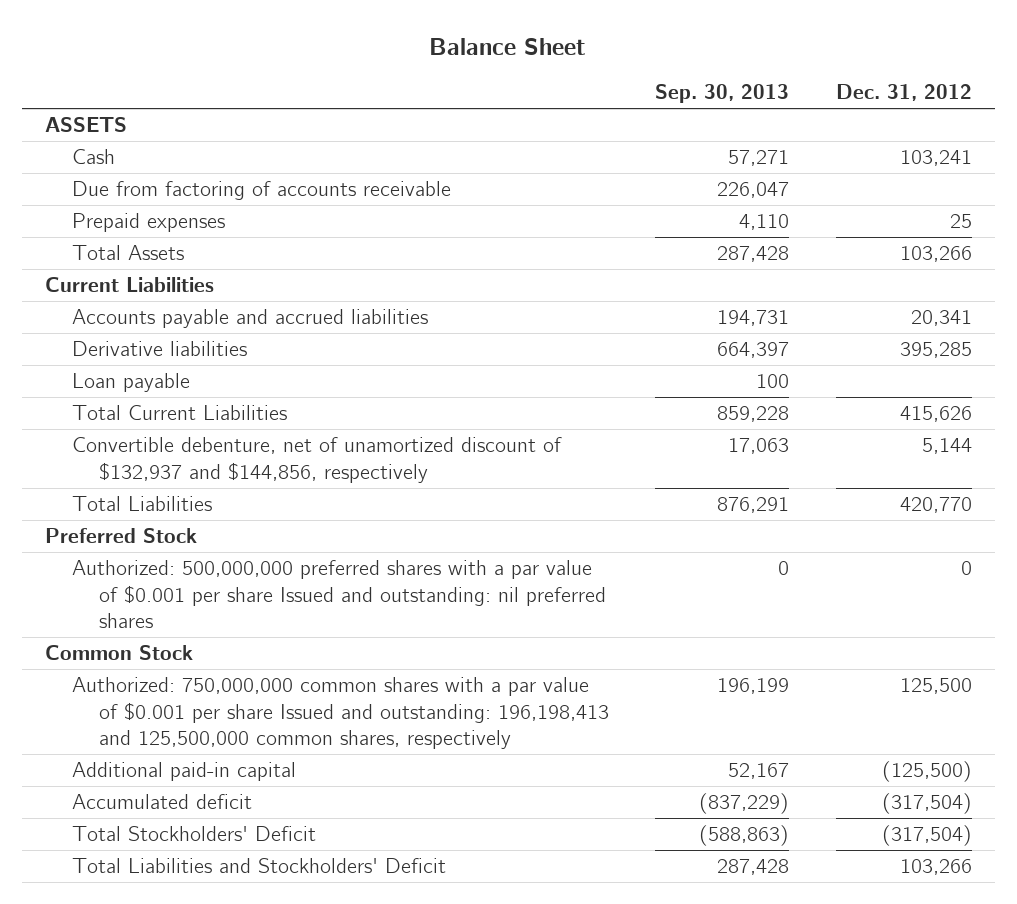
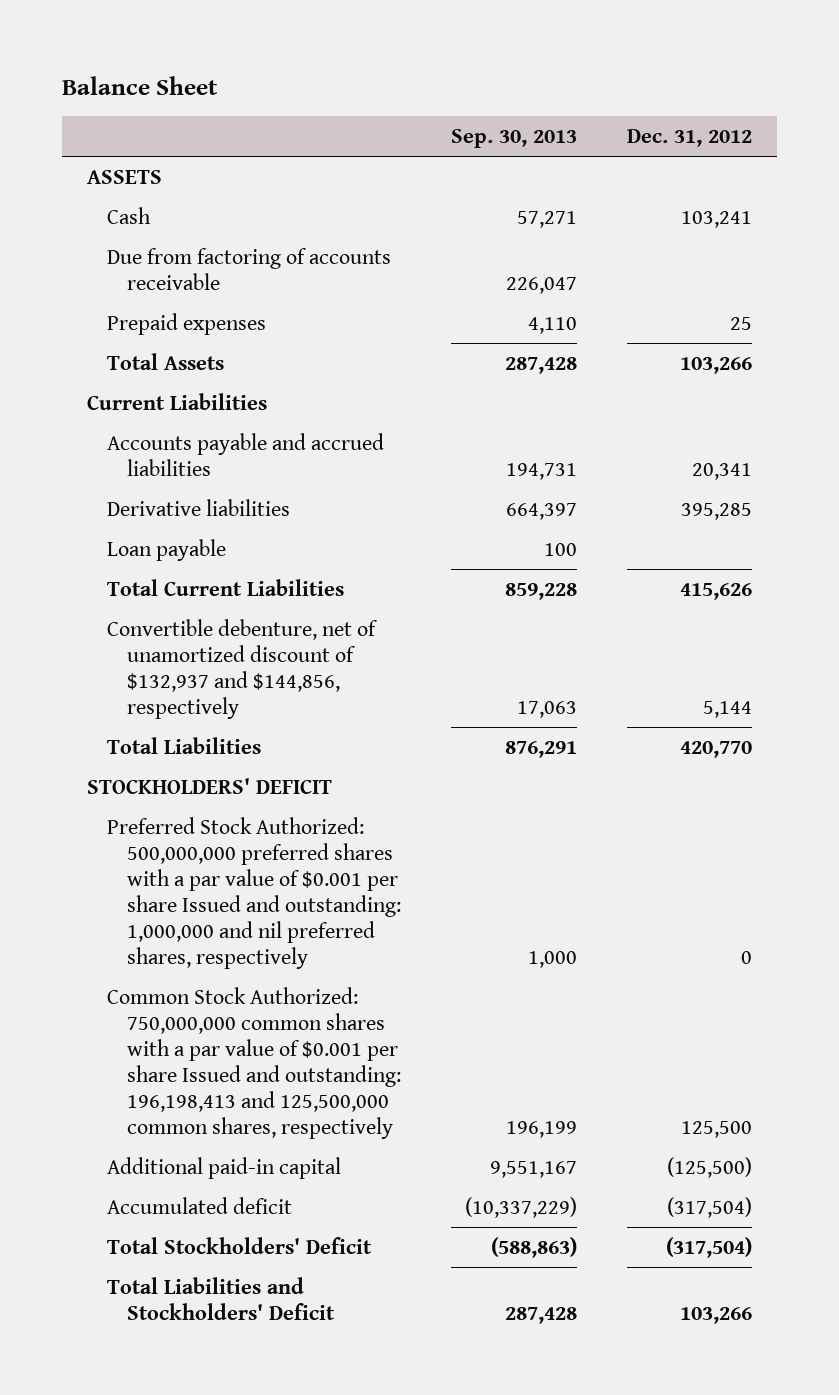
- Preferred Stock
- Authorized: 500,000,000 preferred shares with a par value of $0.001 per share Issued and outstanding: nil preferred shares | 0 | 0
- Common Stock
- Authorized: 750,000,000 common shares with a par value of $0.001 per share Issued and outstanding: 196,198,413 and 125,500,000 common shares, respectively | 196,199 | 125,500
- Additional paid-in capital | 52,167 | (125,500)
- Accumulated deficit | (837,229) | (317,504)
+ STOCKHOLDERS' DEFICIT
+ Preferred Stock Authorized: 500,000,000 preferred shares with a par value of $0.001 per share Issued and outstanding: 1,000,000 and nil preferred shares, respectively | 1,000 | 0
+ Common Stock Authorized: 750,000,000 common shares with a par value of $0.001 per share Issued and outstanding: 196,198,413 and 125,500,000 common shares, respectively | 196,199 | 125,500
+ Additional paid-in capital | 9,551,167 | (125,500)
+ Accumulated deficit | (10,337,229) | (317,504)

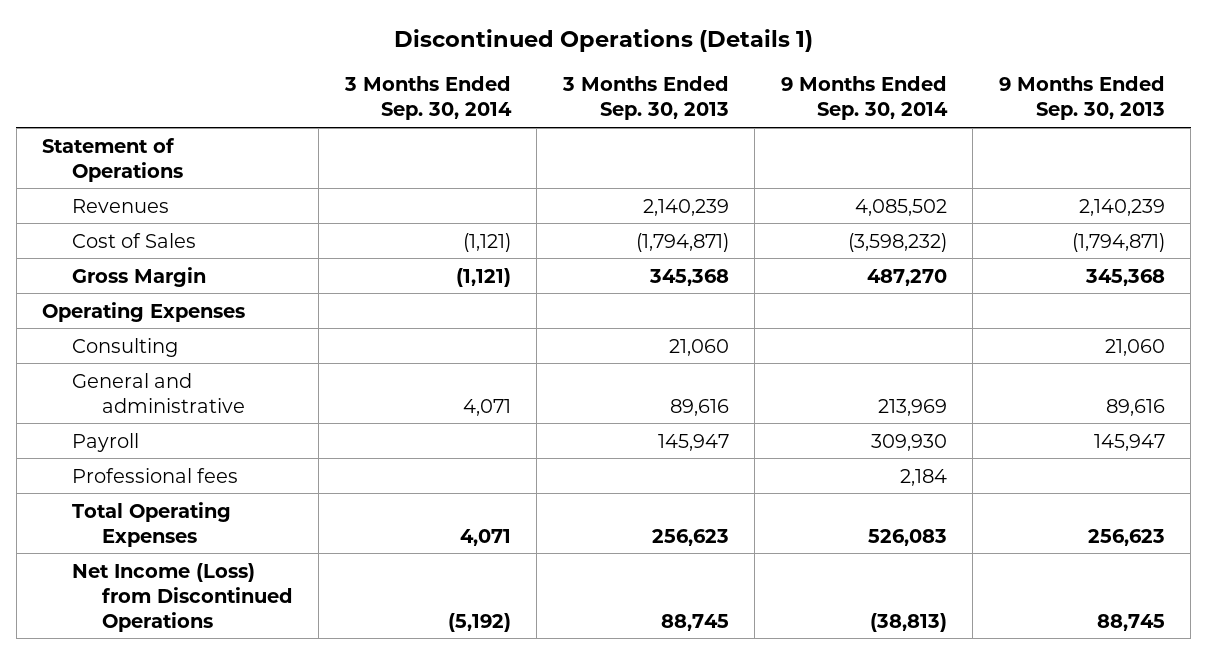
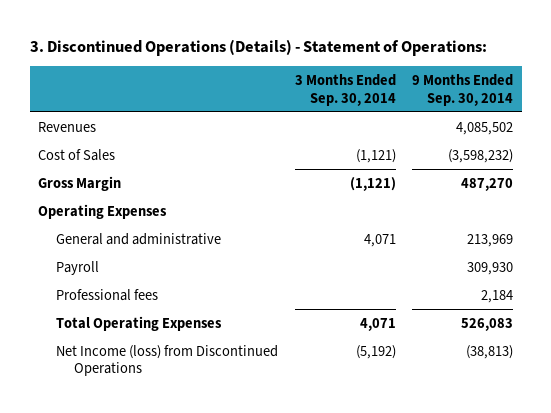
- Discontinued Operations (Details 1)
+ 3. Discontinued Operations (Details) - Statement of Operations:
- | 3 Months Ended Sep. 30, 2014 | 3 Months Ended Sep. 30, 2013 | 9 Months Ended Sep. 30, 2014 | 9 Months Ended Sep. 30, 2013
+ | 3 Months Ended Sep. 30, 2014 | 9 Months Ended Sep. 30, 2014
- Statement of Operations
- Consulting | | 21,060 | | 21,060
- Net Income (Loss) from Discontinued Operations | (5,192) | 88,745 | (38,813) | 88,745
+ Net Income (loss) from Discontinued Operations | (5,192) | (38,813)

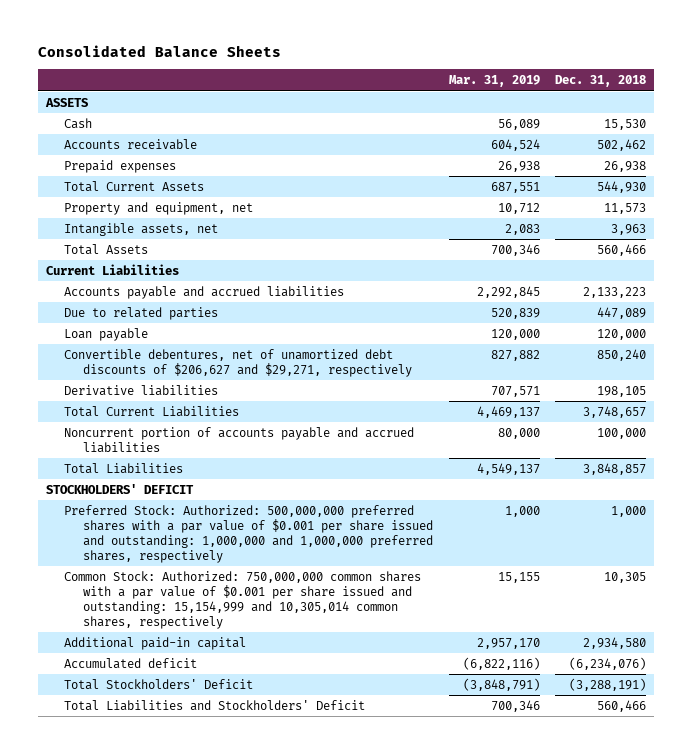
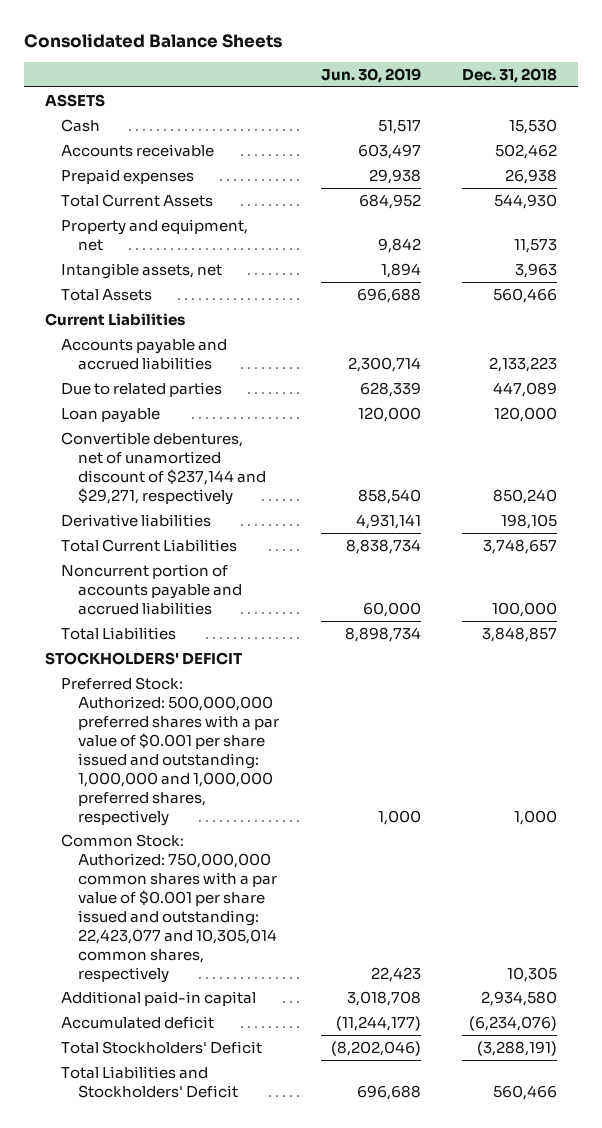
- | Mar. 31, 2019 | Dec. 31, 2018
+ | Jun. 30, 2019 | Dec. 31, 2018
- Convertible debentures, net of unamortized debt discounts of $206,627 and $29,271, respectively | 827,882 | 850,240
+ Convertible debentures, net of unamortized discount of $237,144 and $29,271, respectively | 858,540 | 850,240
- Common Stock: Authorized: 750,000,000 common shares with a par value of $0.001 per share issued and outstanding: 15,154,999 and 10,305,014 common shares, respectively | 15,155 | 10,305
+ Common Stock: Authorized: 750,000,000 common shares with a par value of $0.001 per share issued and outstanding: 22,423,077 and 10,305,014 common shares, respectively | 22,423 | 10,305

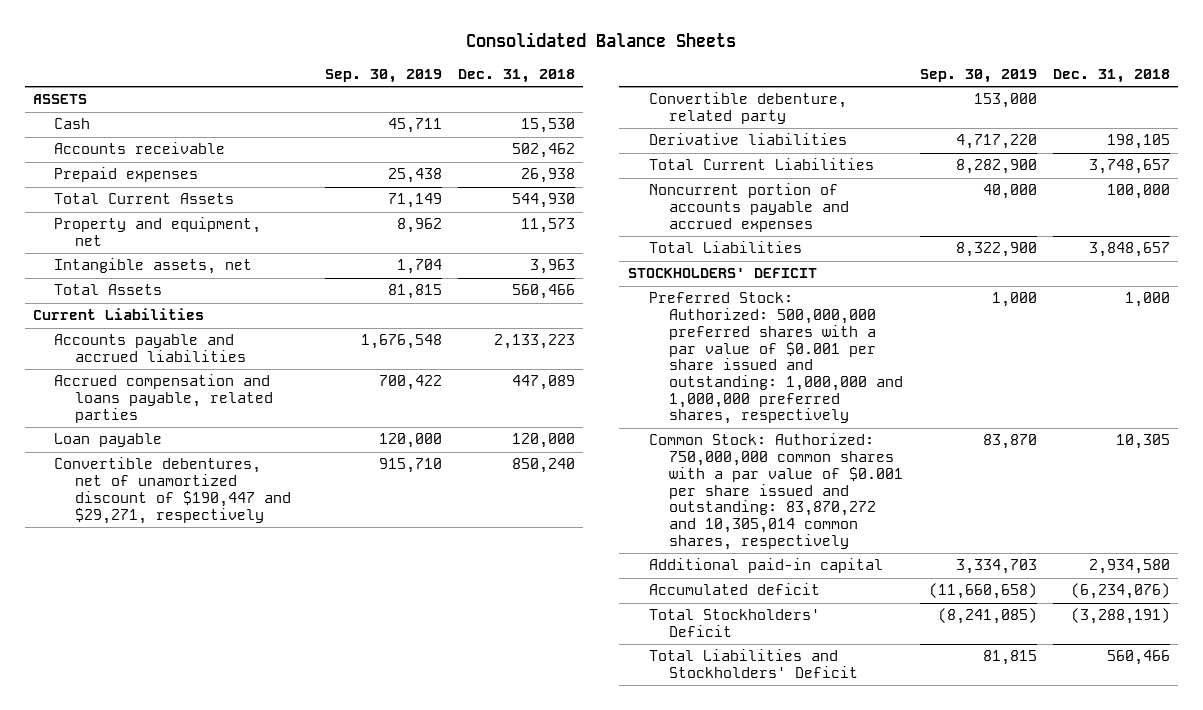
- | Jun. 30, 2019 | Dec. 31, 2018
+ | Sep. 30, 2019 | Dec. 31, 2018
- Due to related parties | 628,339 | 447,089
+ Accrued compensation and loans payable, related parties | 700,422 | 447,089
- Convertible debentures, net of unamortized discount of $237,144 and $29,271, respectively | 858,540 | 850,240
+ Convertible debentures, net of unamortized discount of $190,447 and $29,271, respectively | 915,710 | 850,240
+ Convertible debenture, related party | 153,000 |
- Noncurrent portion of accounts payable and accrued liabilities | 60,000 | 100,000
- Total Liabilities | 8,898,734 | 3,848,857
+ Noncurrent portion of accounts payable and accrued expenses | 40,000 | 100,000
+ Total Liabilities | 8,322,900 | 3,848,657
- Common Stock: Authorized: 750,000,000 common shares with a par value of $0.001 per share issued and outstanding: 22,423,077 and 10,305,014 common shares, respectively | 22,423 | 10,305
+ Common Stock: Authorized: 750,000,000 common shares with a par value of $0.001 per share issued and outstanding: 83,870,272 and 10,305,014 common shares, respectively | 83,870 | 10,305

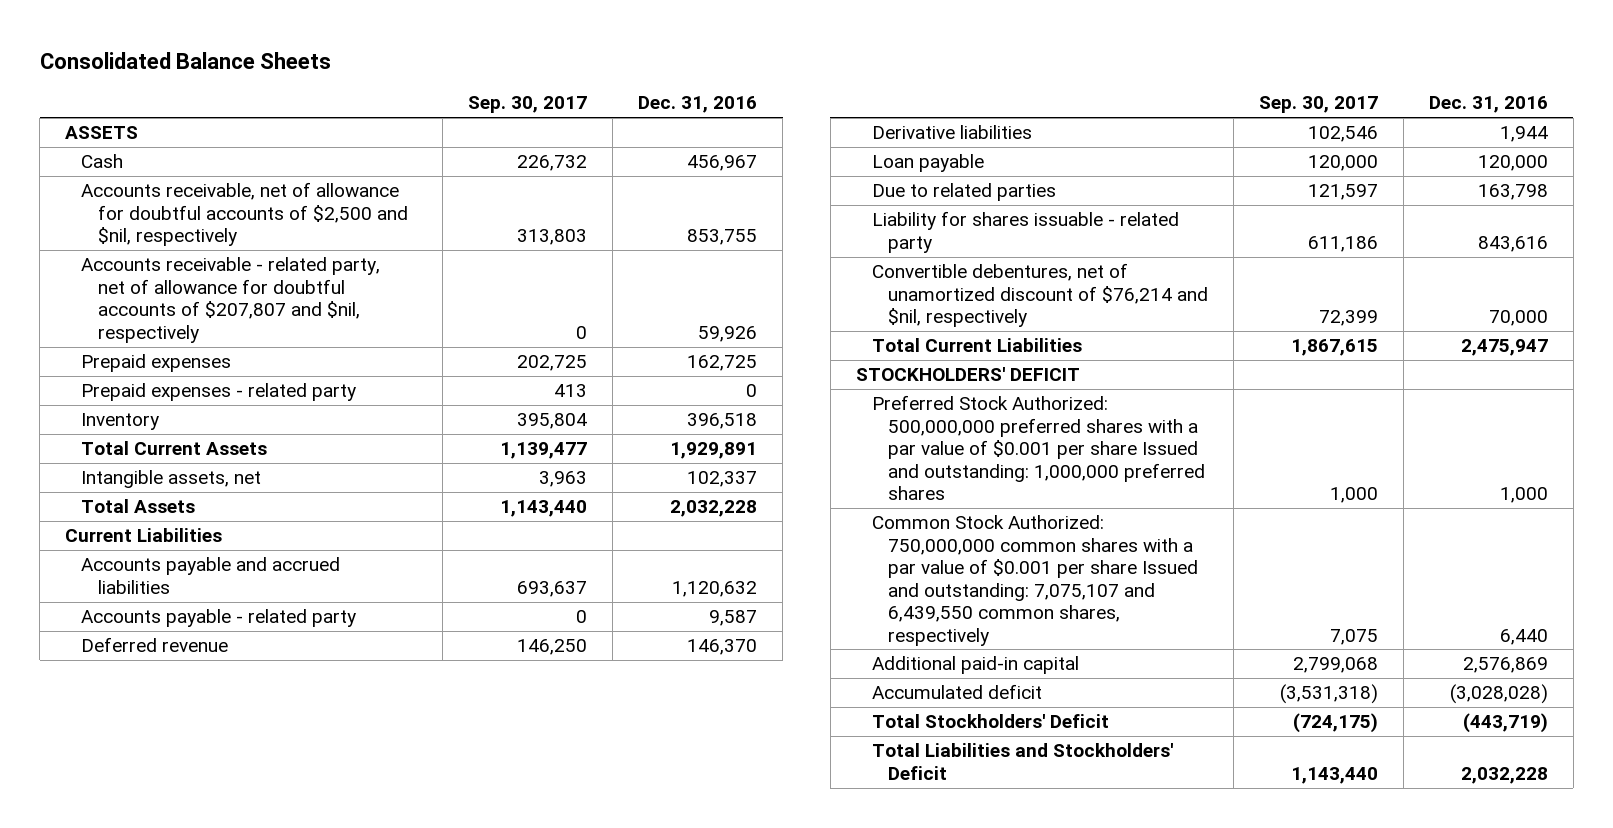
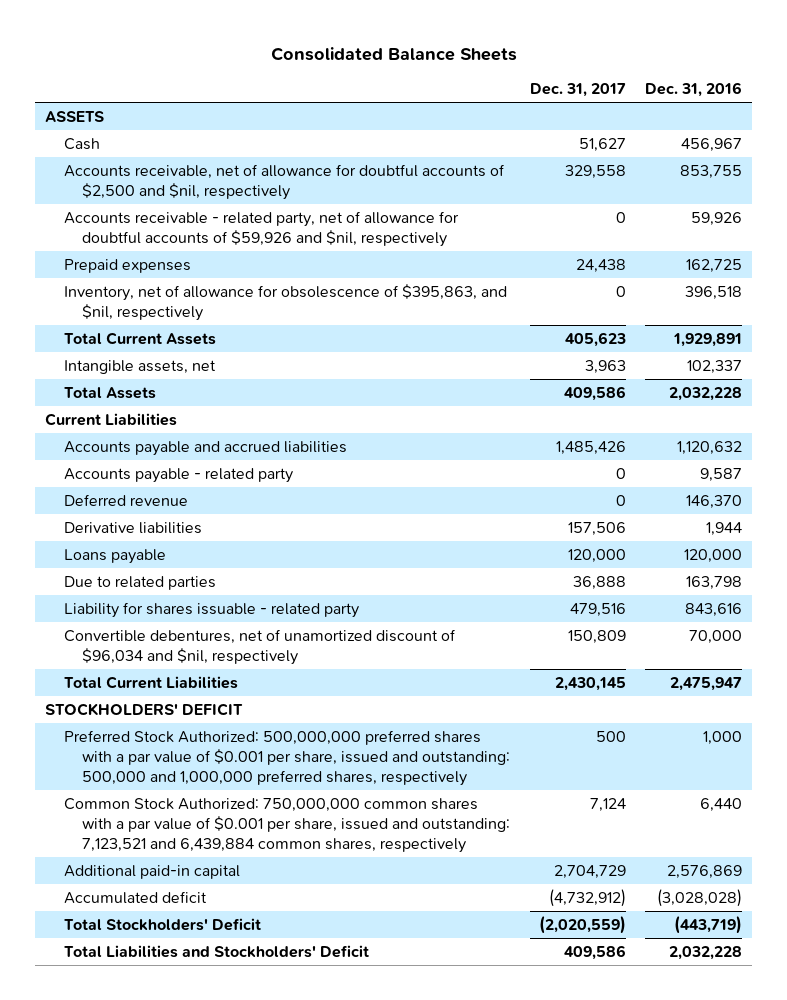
- | Sep. 30, 2017 | Dec. 31, 2016
+ | Dec. 31, 2017 | Dec. 31, 2016
- Accounts receivable - related party, net of allowance for doubtful accounts of $207,807 and $nil, respectively | 0 | 59,926
+ Accounts receivable - related party, net of allowance for doubtful accounts of $59,926 and $nil, respectively | 0 | 59,926
- Prepaid expenses - related party | 413 | 0
- Inventory | 395,804 | 396,518
+ Inventory, net of allowance for obsolescence of $395,863, and $nil, respectively | 0 | 396,518
- Loan payable | 120,000 | 120,000
+ Loans payable | 120,000 | 120,000
- Convertible debentures, net of unamortized discount of $76,214 and $nil, respectively | 72,399 | 70,000
+ Convertible debentures, net of unamortized discount of $96,034 and $nil, respectively | 150,809 | 70,000
- Preferred Stock Authorized: 500,000,000 preferred shares with a par value of $0.001 per share Issued and outstanding: 1,000,000 preferred shares | 1,000 | 1,000
- Common Stock Authorized: 750,000,000 common shares with a par value of $0.001 per share Issued and outstanding: 7,075,107 and 6,439,550 common shares, respectively | 7,075 | 6,440
+ Preferred Stock Authorized: 500,000,000 preferred shares with a par value of $0.001 per share, issued and outstanding: 500,000 and 1,000,000 preferred shares, respectively | 500 | 1,000
+ Common Stock Authorized: 750,000,000 common shares with a par value of $0.001 per share, issued and outstanding: 7,123,521 and 6,439,884 common shares, respectively | 7,124 | 6,440

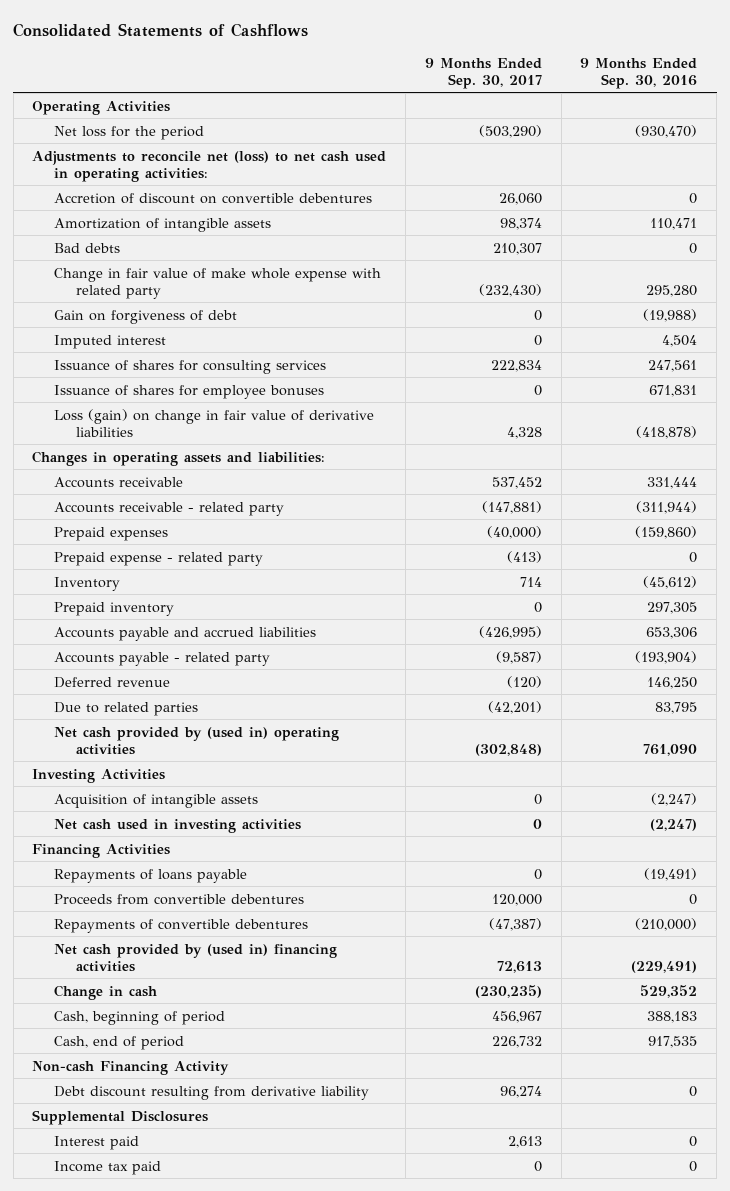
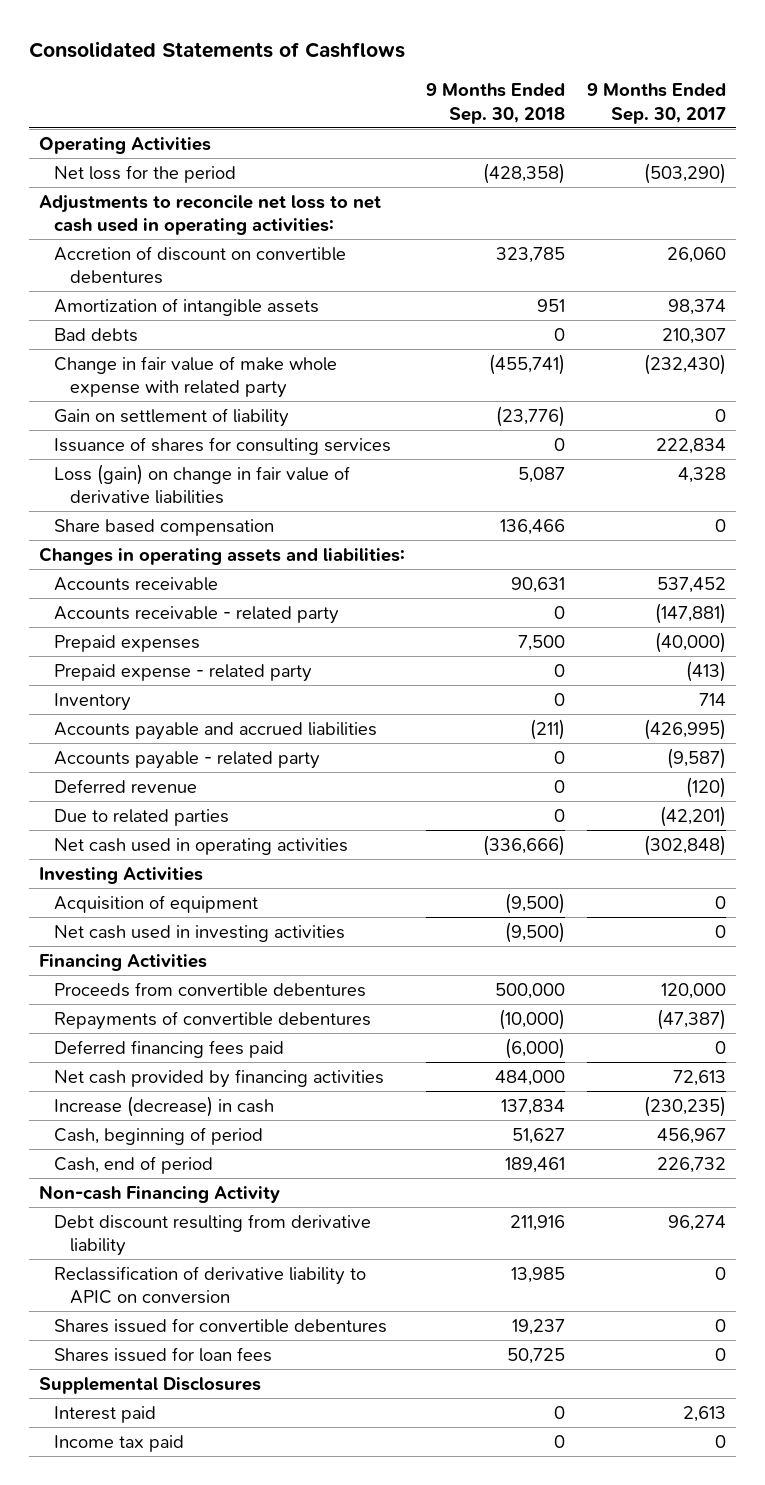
- | 9 Months Ended Sep. 30, 2017 | 9 Months Ended Sep. 30, 2016
+ | 9 Months Ended Sep. 30, 2018 | 9 Months Ended Sep. 30, 2017
- Adjustments to reconcile net (loss) to net cash used in operating activities:
+ Adjustments to reconcile net loss to net cash used in operating activities:
- Gain on forgiveness of debt | 0 | (19,988)
- Imputed interest | 0 | 4,504
+ Gain on settlement of liability | (23,776) | 0
- Issuance of shares for employee bonuses | 0 | 671,831
+ Share based compensation | 136,466 | 0
- Prepaid inventory | 0 | 297,305
- Net cash provided by (used in) operating activities | (302,848) | 761,090
+ Net cash used in operating activities | (336,666) | (302,848)
- Acquisition of intangible assets | 0 | (2,247)
+ Acquisition of equipment | (9,500) | 0
- Repayments of loans payable | 0 | (19,491)
- Net cash provided by (used in) financing activities | 72,613 | (229,491)
- Change in cash | (230,235) | 529,352
+ Deferred financing fees paid | (6,000) | 0
+ Net cash provided by financing activities | 484,000 | 72,613
+ Increase (decrease) in cash | 137,834 | (230,235)
+ Reclassification of derivative liability to APIC on conversion | 13,985 | 0
+ Shares issued for convertible debentures | 19,237 | 0
+ Shares issued for loan fees | 50,725 | 0

